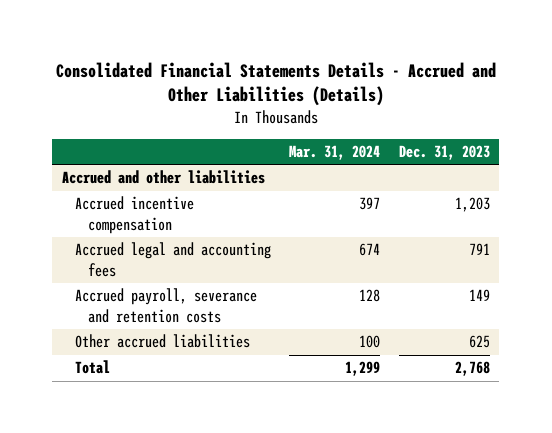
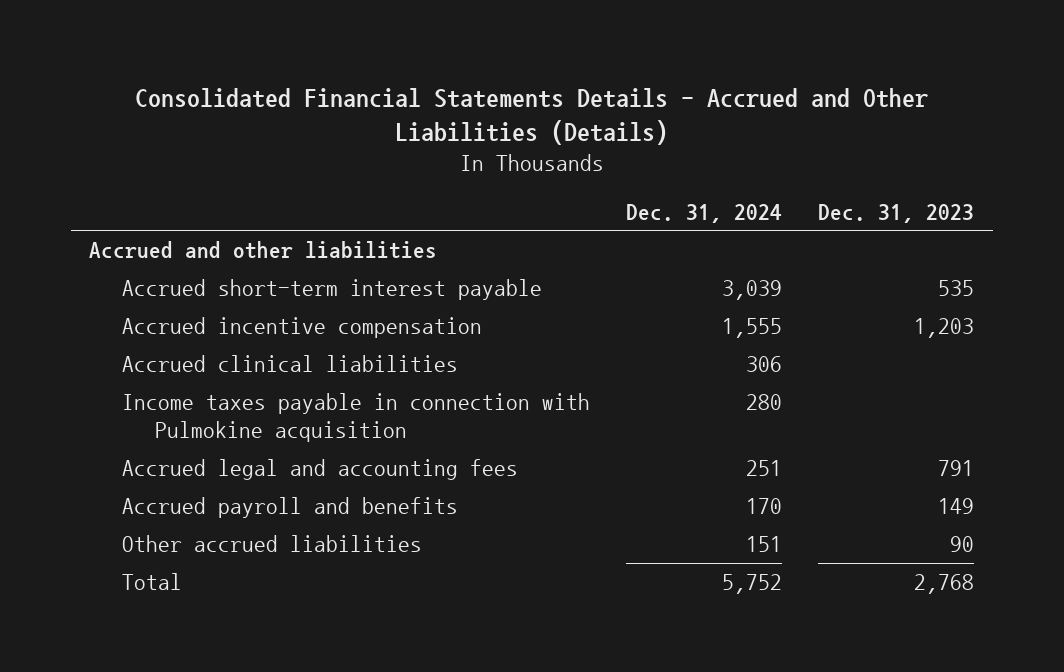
- | Mar. 31, 2024 | Dec. 31, 2023
+ | Dec. 31, 2024 | Dec. 31, 2023
+ Accrued short-term interest payable | 3,039 | 535
+ Accrued clinical liabilities | 306 |
+ Income taxes payable in connection with Pulmokine acquisition | 280 |
- Accrued payroll, severance and retention costs | 128 | 149
- Other accrued liabilities | 100 | 625
+ Accrued payroll and benefits | 170 | 149
+ Other accrued liabilities | 151 | 90

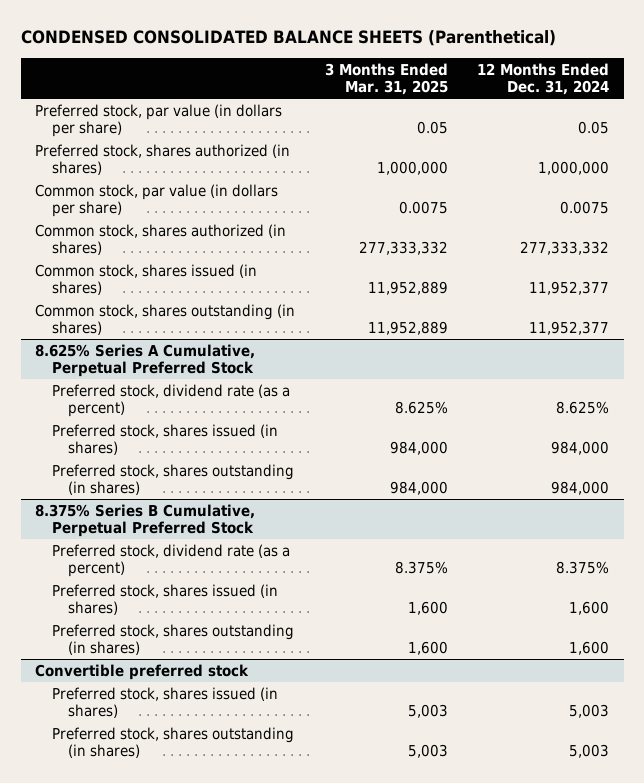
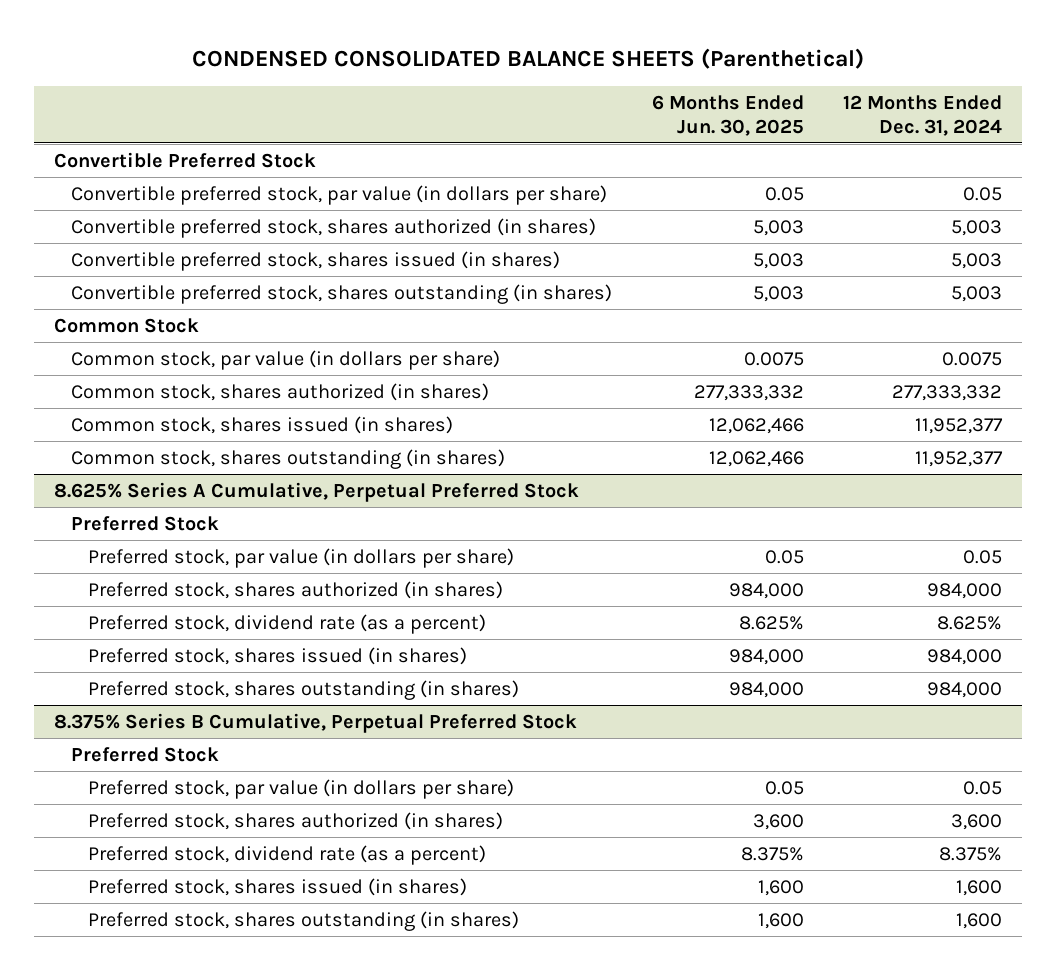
- | 3 Months Ended Mar. 31, 2025 | 12 Months Ended Dec. 31, 2024
+ | 6 Months Ended Jun. 30, 2025 | 12 Months Ended Dec. 31, 2024
- Preferred stock, par value (in dollars per share) | 0.05 | 0.05
- Preferred stock, shares authorized (in shares) | 1,000,000 | 1,000,000
+ Convertible Preferred Stock
+ Convertible preferred stock, par value (in dollars per share) | 0.05 | 0.05
+ Convertible preferred stock, shares authorized (in shares) | 5,003 | 5,003
+ Convertible preferred stock, shares issued (in shares) | 5,003 | 5,003
+ Convertible preferred stock, shares outstanding (in shares) | 5,003 | 5,003
+ Common Stock
@ 8.625% Series A Cumulative, Perpetual Preferred Stock
+ Preferred Stock
+ Preferred stock, par value (in dollars per share) | 0.05 | 0.05
+ Preferred stock, shares authorized (in shares) | 984,000 | 984,000
@ 8.375% Series B Cumulative, Perpetual Preferred Stock
+ Preferred Stock
+ Preferred stock, par value (in dollars per share) | 0.05 | 0.05
+ Preferred stock, shares authorized (in shares) | 3,600 | 3,600
- Convertible preferred stock
- Preferred stock, shares issued (in shares) | 5,003 | 5,003
- Preferred stock, shares outstanding (in shares) | 5,003 | 5,003

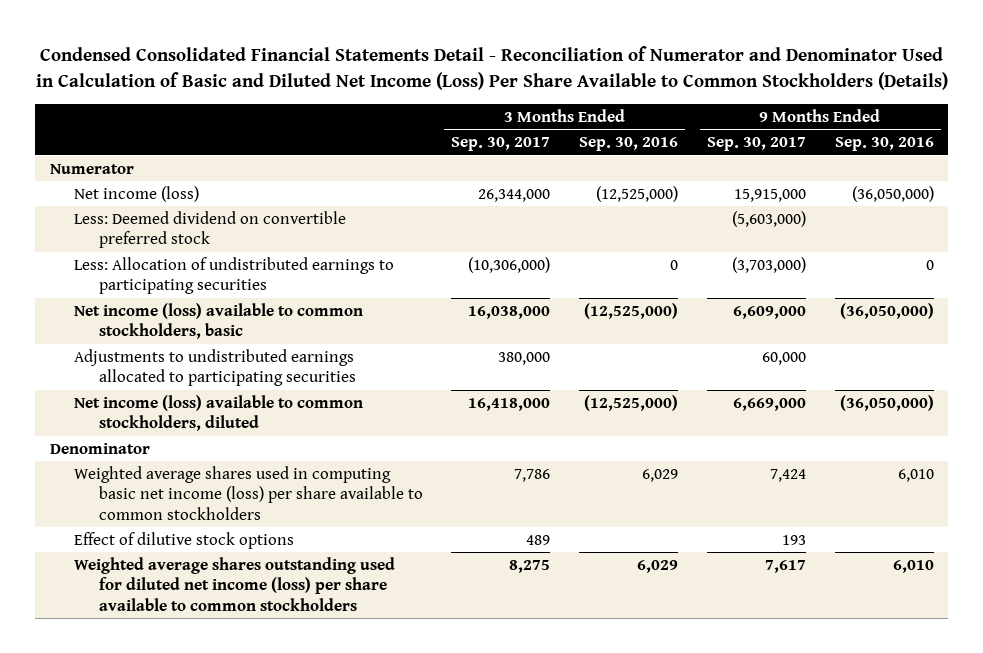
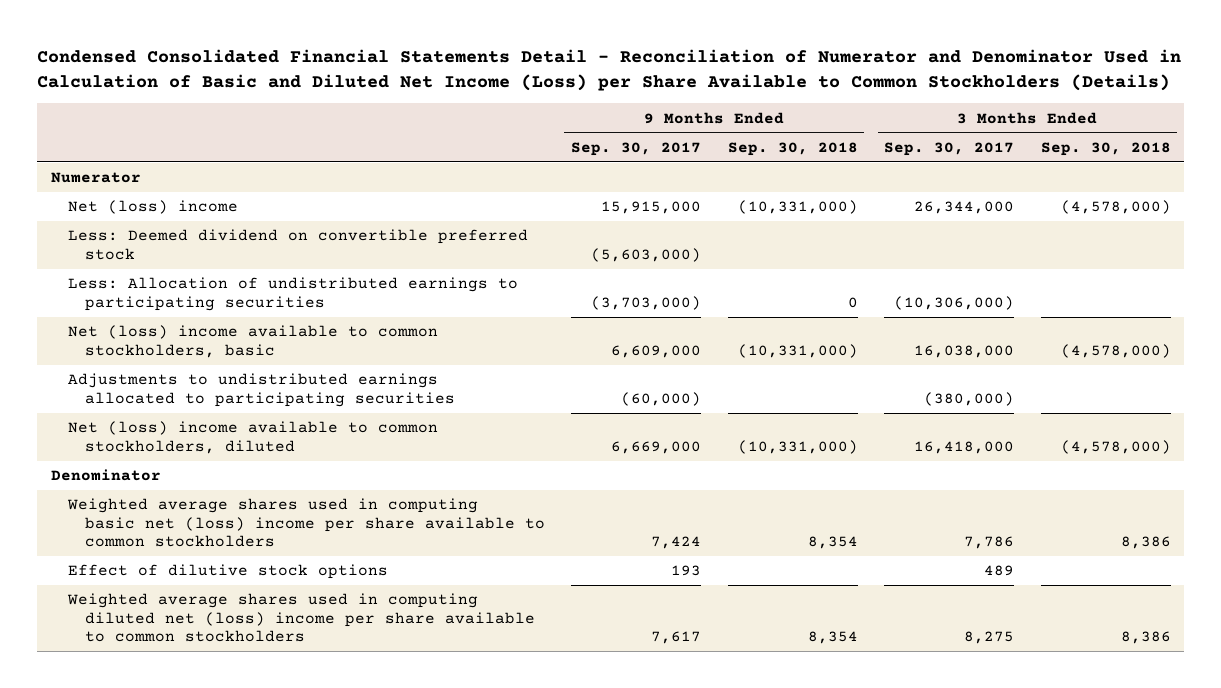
- Condensed Consolidated Financial Statements Detail - Reconciliation of Numerator and Denominator Used in Calculation of Basic and Diluted Net Income (Loss) Per Share Available to Common Stockholders (Details)
+ Condensed Consolidated Financial Statements Detail - Reconciliation of Numerator and Denominator Used in Calculation of Basic and Diluted Net Income (Loss) per Share Available to Common Stockholders (Details)
- | 3 Months Ended Sep. 30, 2017 | 3 Months Ended Sep. 30, 2016 | 9 Months Ended Sep. 30, 2017 | 9 Months Ended Sep. 30, 2016
+ | 9 Months Ended Sep. 30, 2017 | 9 Months Ended Sep. 30, 2018 | 3 Months Ended Sep. 30, 2017 | 3 Months Ended Sep. 30, 2018
- Net income (loss) | 26,344,000 | (12,525,000) | 15,915,000 | (36,050,000)
+ Net (loss) income | 15,915,000 | (10,331,000) | 26,344,000 | (4,578,000)
- Net income (loss) available to common stockholders, basic | 16,038,000 | (12,525,000) | 6,609,000 | (36,050,000)
- Adjustments to undistributed earnings allocated to participating securities | 380,000 | | 60,000 |
- Net income (loss) available to common stockholders, diluted | 16,418,000 | (12,525,000) | 6,669,000 | (36,050,000)
+ Net (loss) income available to common stockholders, basic | 6,609,000 | (10,331,000) | 16,038,000 | (4,578,000)
+ Adjustments to undistributed earnings allocated to participating securities | (60,000) | | (380,000) |
+ Net (loss) income available to common stockholders, diluted | 6,669,000 | (10,331,000) | 16,418,000 | (4,578,000)
- Weighted average shares used in computing basic net income (loss) per share available to common stockholders | 7,786 | 6,029 | 7,424 | 6,010
+ Weighted average shares used in computing basic net (loss) income per share available to common stockholders | 7,424 | 8,354 | 7,786 | 8,386
- Weighted average shares outstanding used for diluted net income (loss) per share available to common stockholders | 8,275 | 6,029 | 7,617 | 6,010
+ Weighted average shares used in computing diluted net (loss) income per share available to common stockholders | 7,617 | 8,354 | 8,275 | 8,386

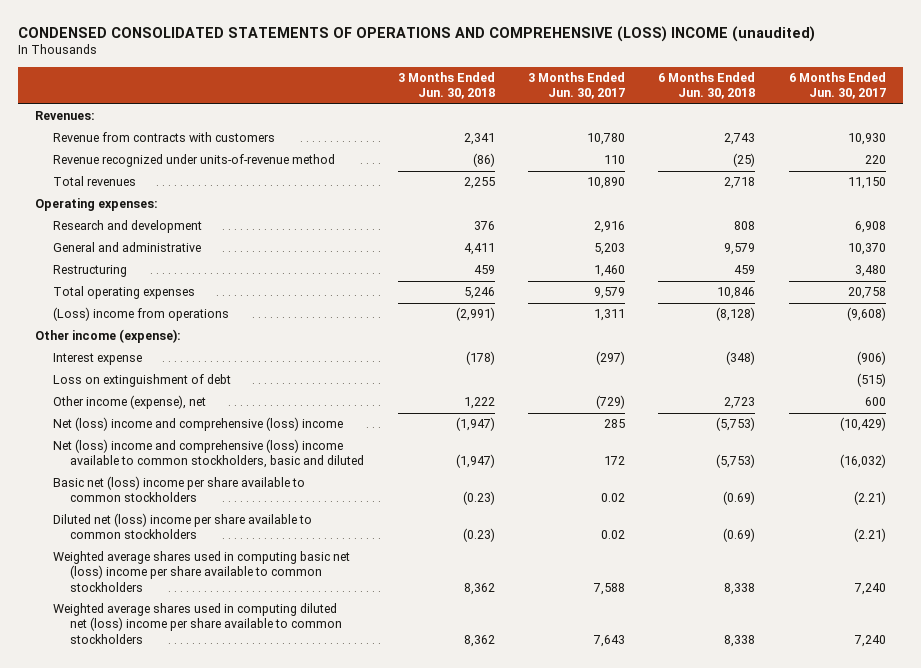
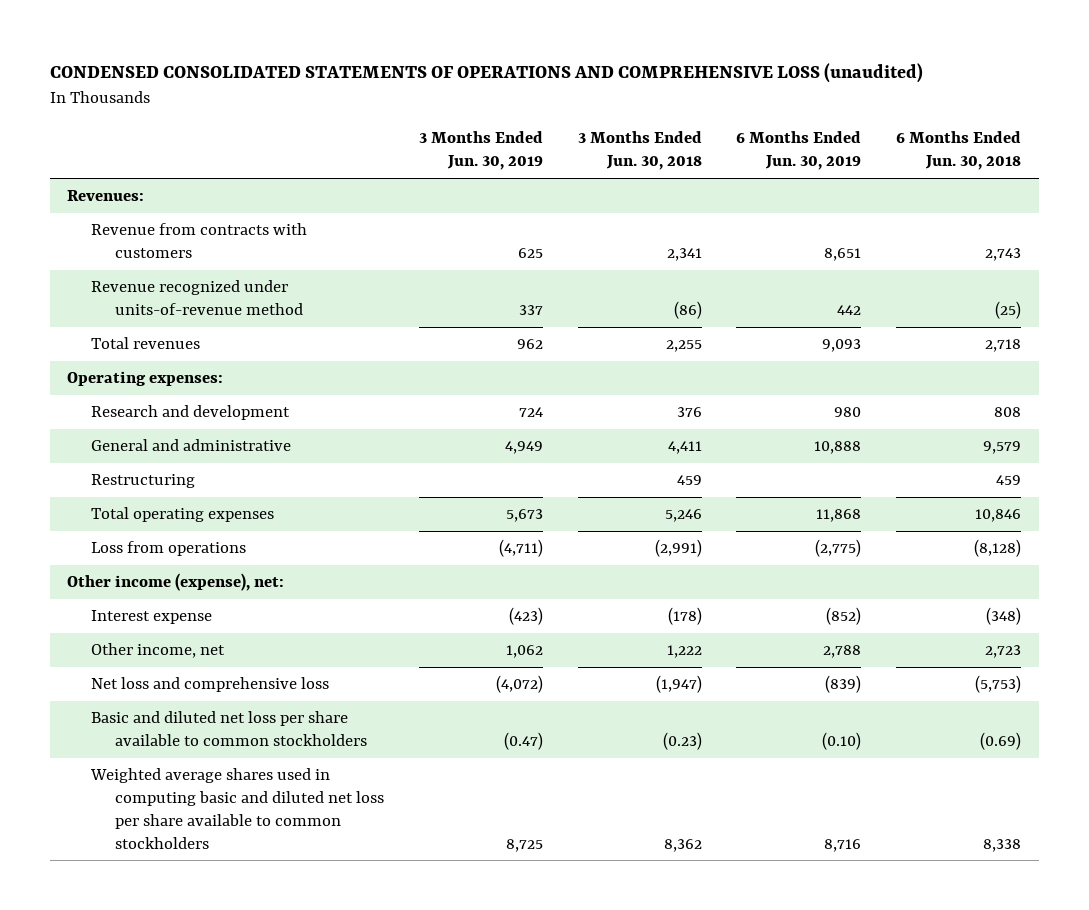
- CONDENSED CONSOLIDATED STATEMENTS OF OPERATIONS AND COMPREHENSIVE (LOSS) INCOME (unaudited)
+ CONDENSED CONSOLIDATED STATEMENTS OF OPERATIONS AND COMPREHENSIVE LOSS (unaudited)
- | 3 Months Ended Jun. 30, 2018 | 3 Months Ended Jun. 30, 2017 | 6 Months Ended Jun. 30, 2018 | 6 Months Ended Jun. 30, 2017
+ | 3 Months Ended Jun. 30, 2019 | 3 Months Ended Jun. 30, 2018 | 6 Months Ended Jun. 30, 2019 | 6 Months Ended Jun. 30, 2018
- (Loss) income from operations | (2,991) | 1,311 | (8,128) | (9,608)
- Other income (expense):
+ Loss from operations | (4,711) | (2,991) | (2,775) | (8,128)
+ Other income (expense), net:
- Loss on extinguishment of debt | | | | (515)
- Other income (expense), net | 1,222 | (729) | 2,723 | 600
- Net (loss) income and comprehensive (loss) income | (1,947) | 285 | (5,753) | (10,429)
- Net (loss) income and comprehensive (loss) income available to common stockholders, basic and diluted | (1,947) | 172 | (5,753) | (16,032)
- Basic net (loss) income per share available to common stockholders | (0.23) | 0.02 | (0.69) | (2.21)
- Diluted net (loss) income per share available to common stockholders | (0.23) | 0.02 | (0.69) | (2.21)
- Weighted average shares used in computing basic net (loss) income per share available to common stockholders | 8,362 | 7,588 | 8,338 | 7,240
- Weighted average shares used in computing diluted net (loss) income per share available to common stockholders | 8,362 | 7,643 | 8,338 | 7,240
+ Other income, net | 1,062 | 1,222 | 2,788 | 2,723
+ Net loss and comprehensive loss | (4,072) | (1,947) | (839) | (5,753)
+ Basic and diluted net loss per share available to common stockholders | (0.47) | (0.23) | (0.10) | (0.69)
+ Weighted average shares used in computing basic and diluted net loss per share available to common stockholders | 8,725 | 8,362 | 8,716 | 8,338

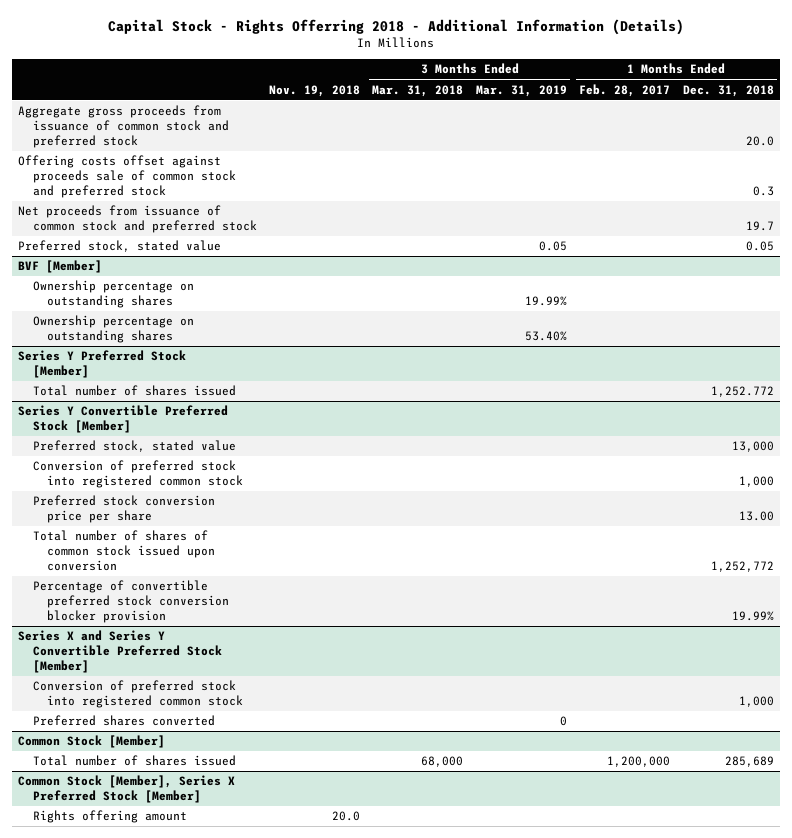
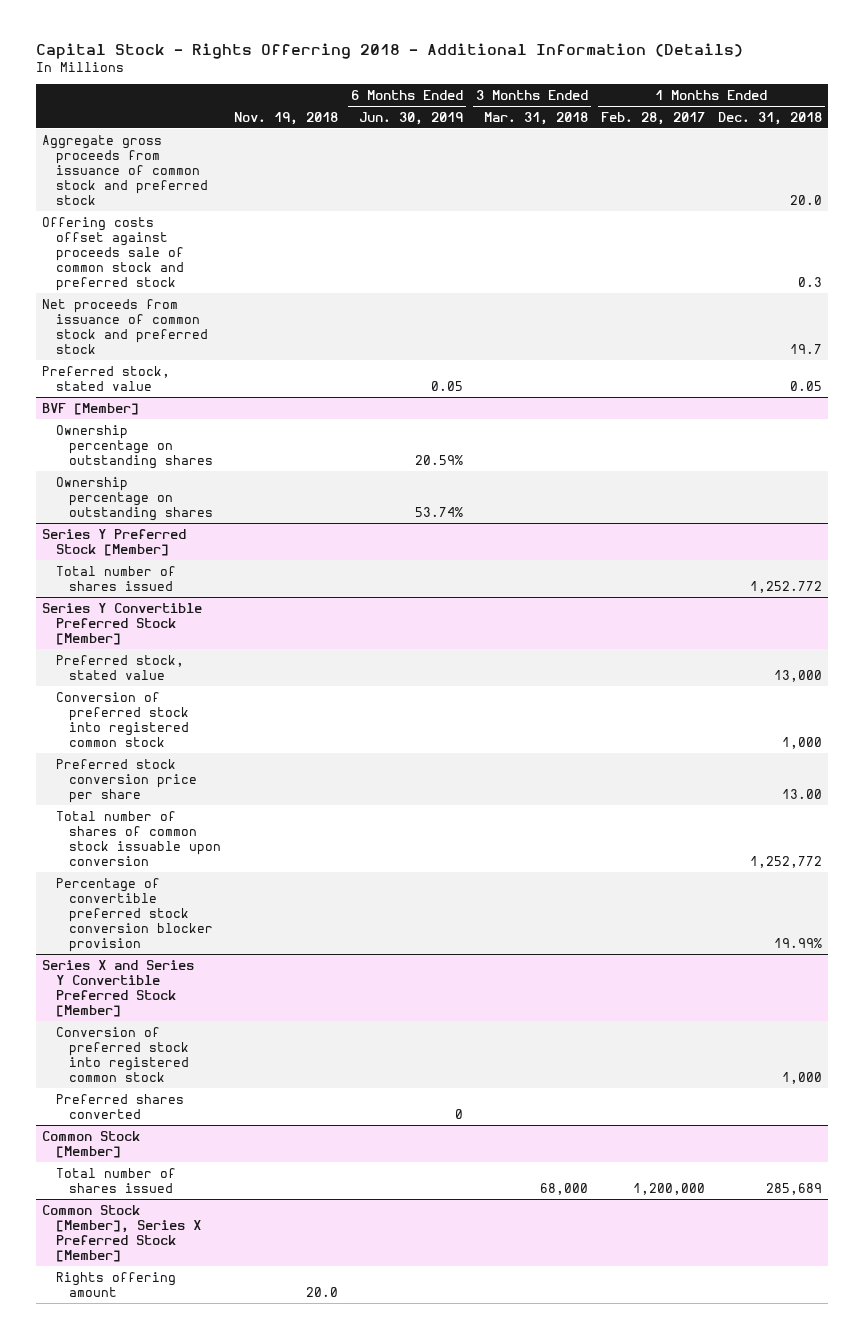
- | Nov. 19, 2018 | 3 Months Ended Mar. 31, 2018 | 3 Months Ended Mar. 31, 2019 | 1 Months Ended Feb. 28, 2017 | 1 Months Ended Dec. 31, 2018
+ | Nov. 19, 2018 | 6 Months Ended Jun. 30, 2019 | 3 Months Ended Mar. 31, 2018 | 1 Months Ended Feb. 28, 2017 | 1 Months Ended Dec. 31, 2018
@ Series Y Convertible Preferred Stock [Member]
- Total number of shares of common stock issued upon conversion | | | | | 1,252,772
+ Total number of shares of common stock issuable upon conversion | | | | | 1,252,772

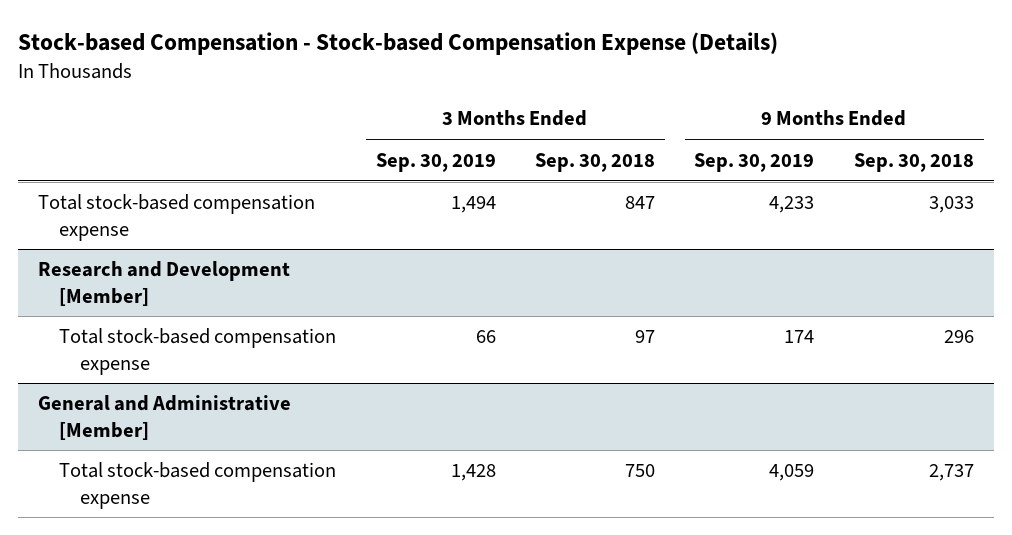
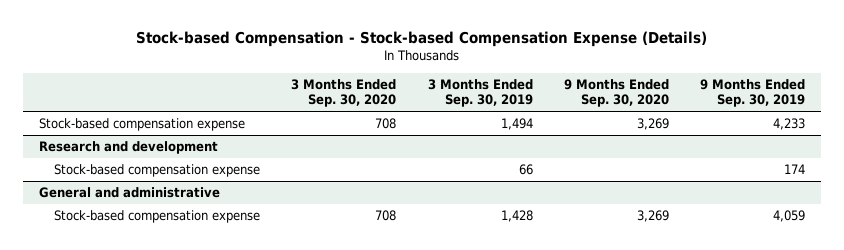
- | 3 Months Ended Sep. 30, 2019 | 3 Months Ended Sep. 30, 2018 | 9 Months Ended Sep. 30, 2019 | 9 Months Ended Sep. 30, 2018
+ | 3 Months Ended Sep. 30, 2020 | 3 Months Ended Sep. 30, 2019 | 9 Months Ended Sep. 30, 2020 | 9 Months Ended Sep. 30, 2019
- Total stock-based compensation expense | 1,494 | 847 | 4,233 | 3,033
- Research and Development [Member]
- Total stock-based compensation expense | 66 | 97 | 174 | 296
- General and Administrative [Member]
- Total stock-based compensation expense | 1,428 | 750 | 4,059 | 2,737
+ Stock-based compensation expense | 708 | 1,494 | 3,269 | 4,233
+ Research and development
+ Stock-based compensation expense | | 66 | | 174
+ General and administrative
+ Stock-based compensation expense | 708 | 1,428 | 3,269 | 4,059

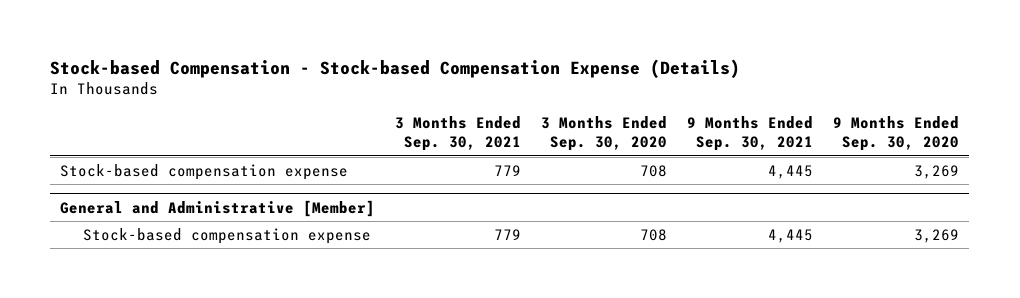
- | 3 Months Ended Sep. 30, 2020 | 3 Months Ended Sep. 30, 2019 | 9 Months Ended Sep. 30, 2020 | 9 Months Ended Sep. 30, 2019
+ | 3 Months Ended Sep. 30, 2021 | 3 Months Ended Sep. 30, 2020 | 9 Months Ended Sep. 30, 2021 | 9 Months Ended Sep. 30, 2020
- Research and development
- Stock-based compensation expense | | 66 | | 174
- General and administrative
+ General and Administrative [Member]

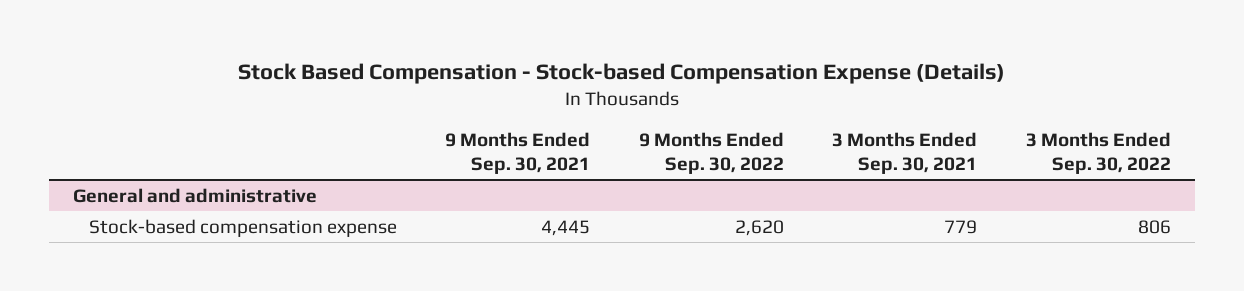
- Stock-based Compensation - Stock-based Compensation Expense (Details)
+ Stock Based Compensation - Stock-based Compensation Expense (Details)
- | 3 Months Ended Sep. 30, 2021 | 3 Months Ended Sep. 30, 2020 | 9 Months Ended Sep. 30, 2021 | 9 Months Ended Sep. 30, 2020
+ | 9 Months Ended Sep. 30, 2021 | 9 Months Ended Sep. 30, 2022 | 3 Months Ended Sep. 30, 2021 | 3 Months Ended Sep. 30, 2022
- Stock-based compensation expense | 779 | 708 | 4,445 | 3,269
- General and Administrative [Member]
+ General and administrative

